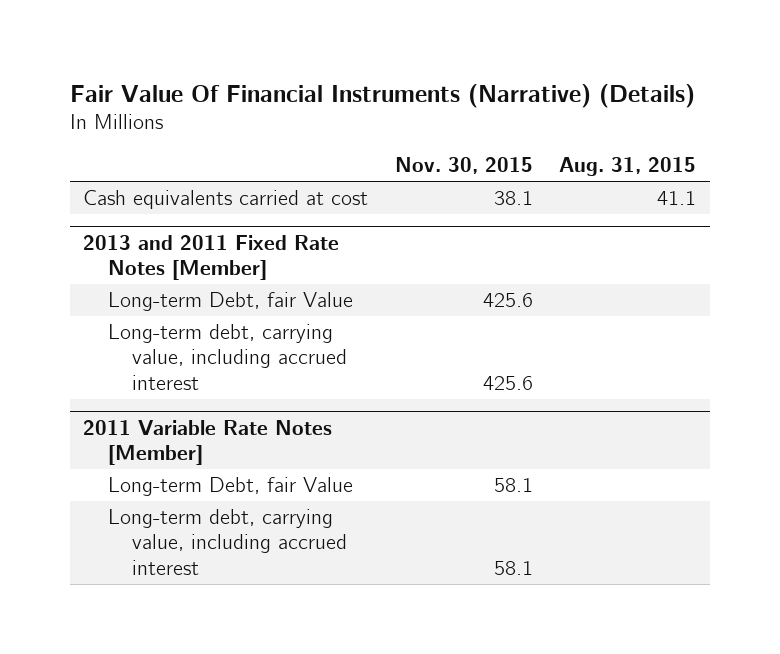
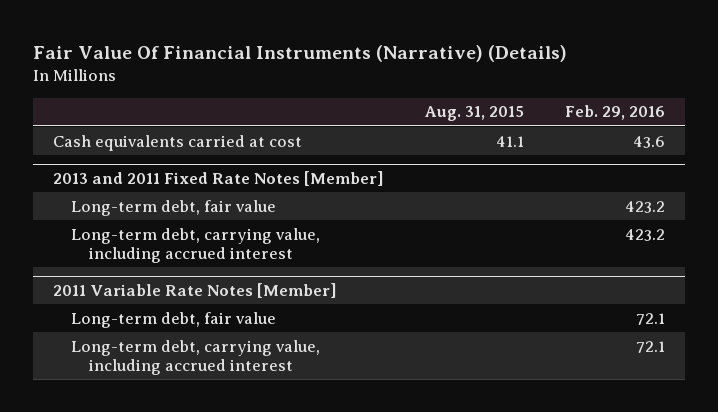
- | Nov. 30, 2015 | Aug. 31, 2015
+ | Aug. 31, 2015 | Feb. 29, 2016
@ 2013 and 2011 Fixed Rate Notes [Member]
- Long-term Debt, fair Value | 425.6 |
+ Long-term debt, fair value | | 423.2
@ 2011 Variable Rate Notes [Member]
- Long-term Debt, fair Value | 58.1 |
+ Long-term debt, fair value | | 72.1

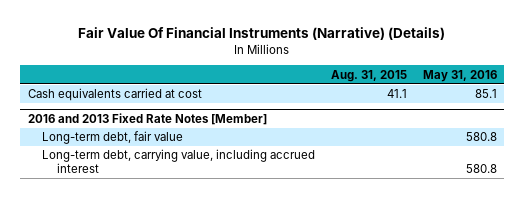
- | Aug. 31, 2015 | Feb. 29, 2016
+ | Aug. 31, 2015 | May 31, 2016
- 2013 and 2011 Fixed Rate Notes [Member]
+ 2016 and 2013 Fixed Rate Notes [Member]
- 2011 Variable Rate Notes [Member]
- Long-term debt, fair value | | 72.1
- Long-term debt, carrying value, including accrued interest | | 72.1

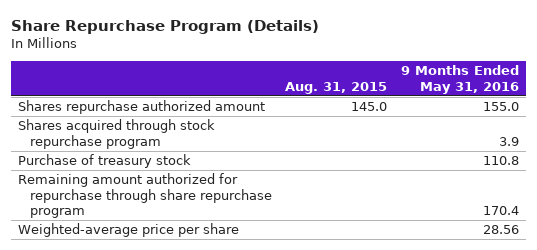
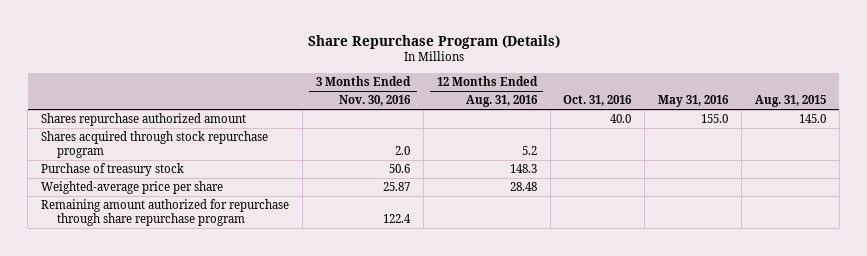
- | Aug. 31, 2015 | 9 Months Ended May 31, 2016
+ | 3 Months Ended Nov. 30, 2016 | 12 Months Ended Aug. 31, 2016 | Oct. 31, 2016 | May 31, 2016 | Aug. 31, 2015
moved down: Remaining amount authorized for repurchase through share repurchase program | 122.4 | | | |

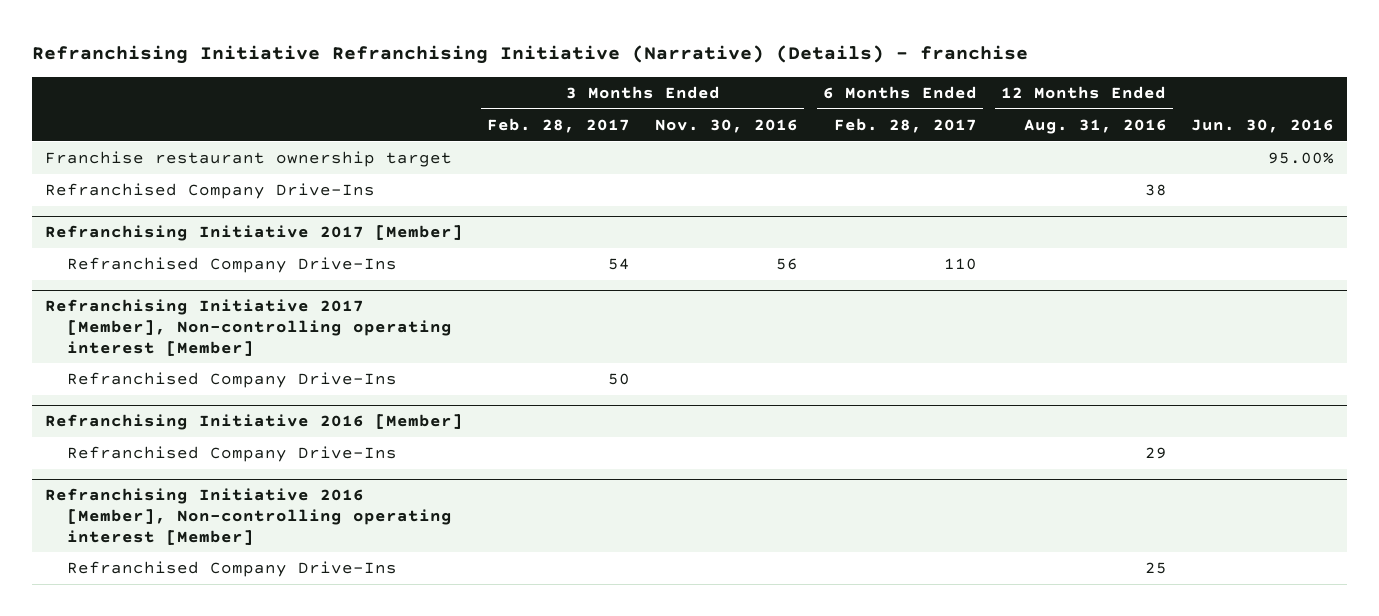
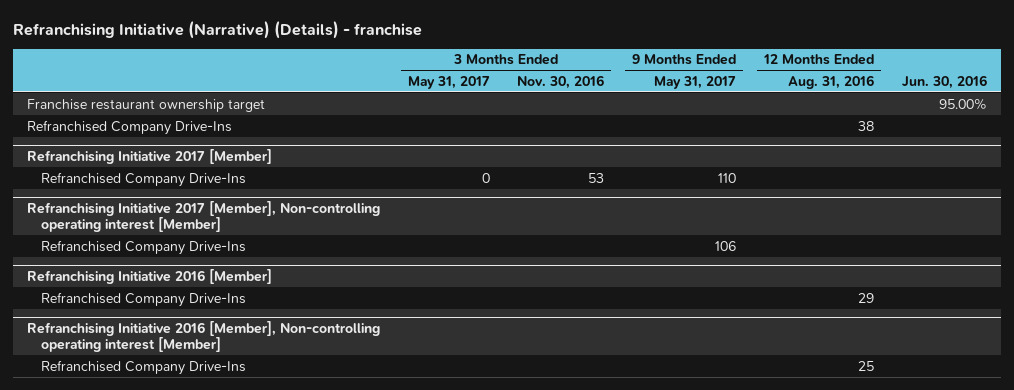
- Refranchising Initiative Refranchising Initiative (Narrative) (Details) - franchise
+ Refranchising Initiative (Narrative) (Details) - franchise
- | 3 Months Ended Feb. 28, 2017 | 3 Months Ended Nov. 30, 2016 | 6 Months Ended Feb. 28, 2017 | 12 Months Ended Aug. 31, 2016 | Jun. 30, 2016
+ | 3 Months Ended May 31, 2017 | 3 Months Ended Nov. 30, 2016 | 9 Months Ended May 31, 2017 | 12 Months Ended Aug. 31, 2016 | Jun. 30, 2016
@ Refranchising Initiative 2017 [Member]
- Refranchised Company Drive-Ins | 54 | 56 | 110 | |
+ Refranchised Company Drive-Ins | 0 | 53 | 110 | |

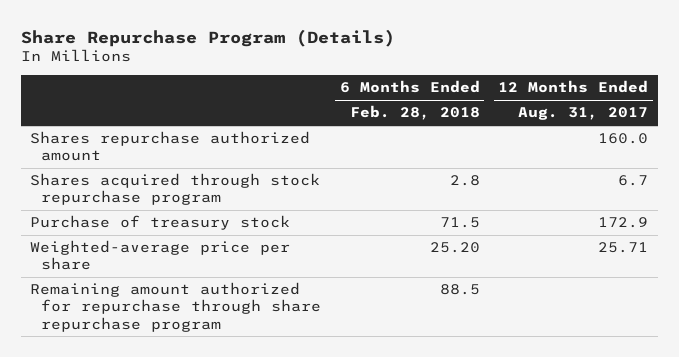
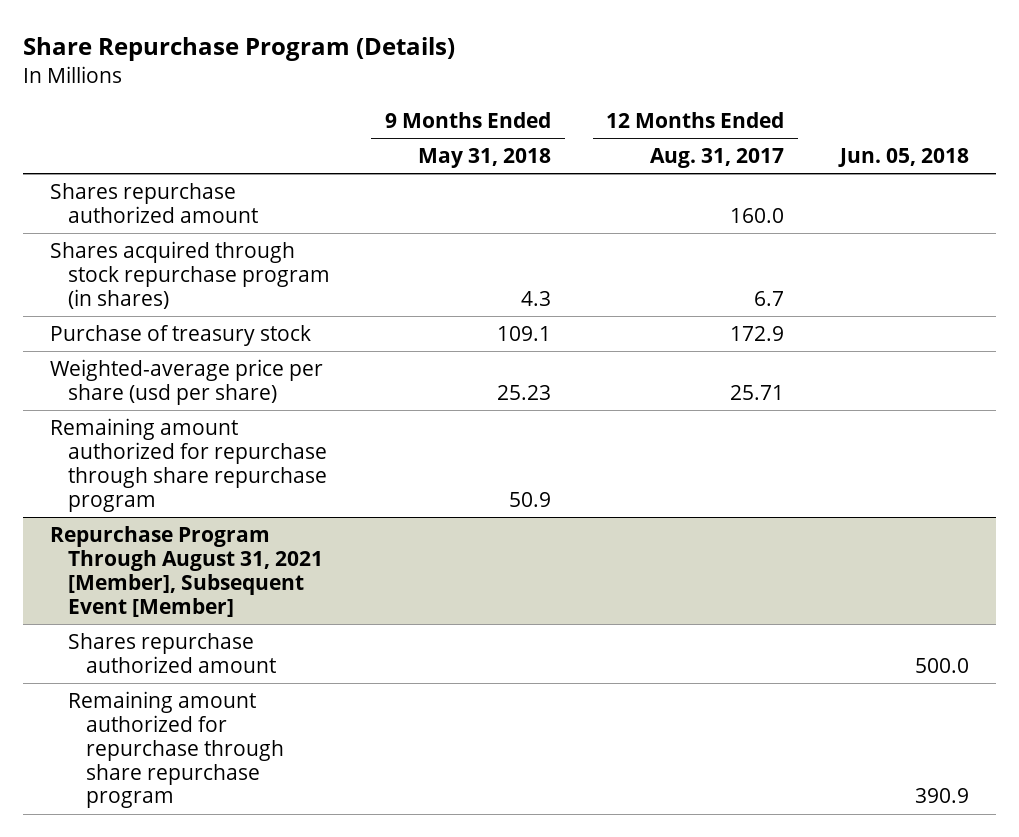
- | 6 Months Ended Feb. 28, 2018 | 12 Months Ended Aug. 31, 2017
+ | 9 Months Ended May 31, 2018 | 12 Months Ended Aug. 31, 2017 | Jun. 05, 2018
- Shares acquired through stock repurchase program | 2.8 | 6.7
+ Shares acquired through stock repurchase program (in shares) | 4.3 | 6.7 |
- Weighted-average price per share | 25.20 | 25.71
+ Weighted-average price per share (usd per share) | 25.23 | 25.71 |
+ Repurchase Program Through August 31, 2021 [Member], Subsequent Event [Member]
+ Shares repurchase authorized amount | | | 500.0
+ Remaining amount authorized for repurchase through share repurchase program | | | 390.9

